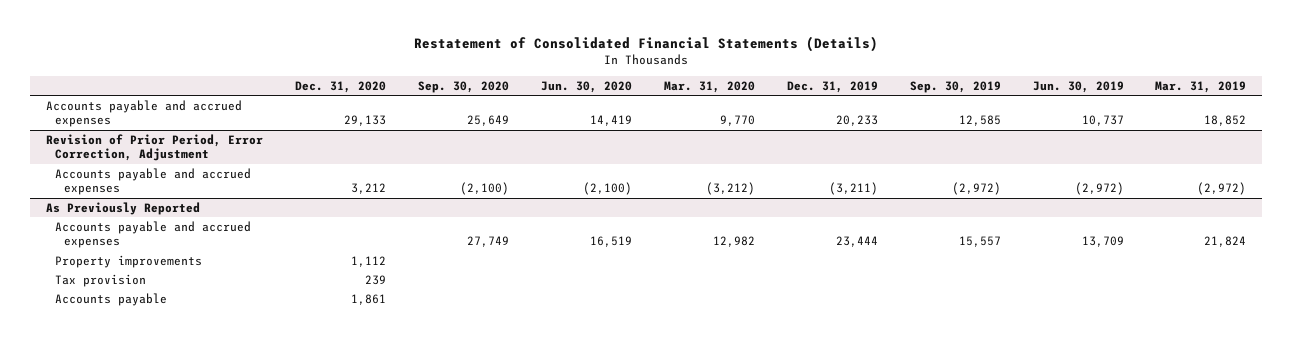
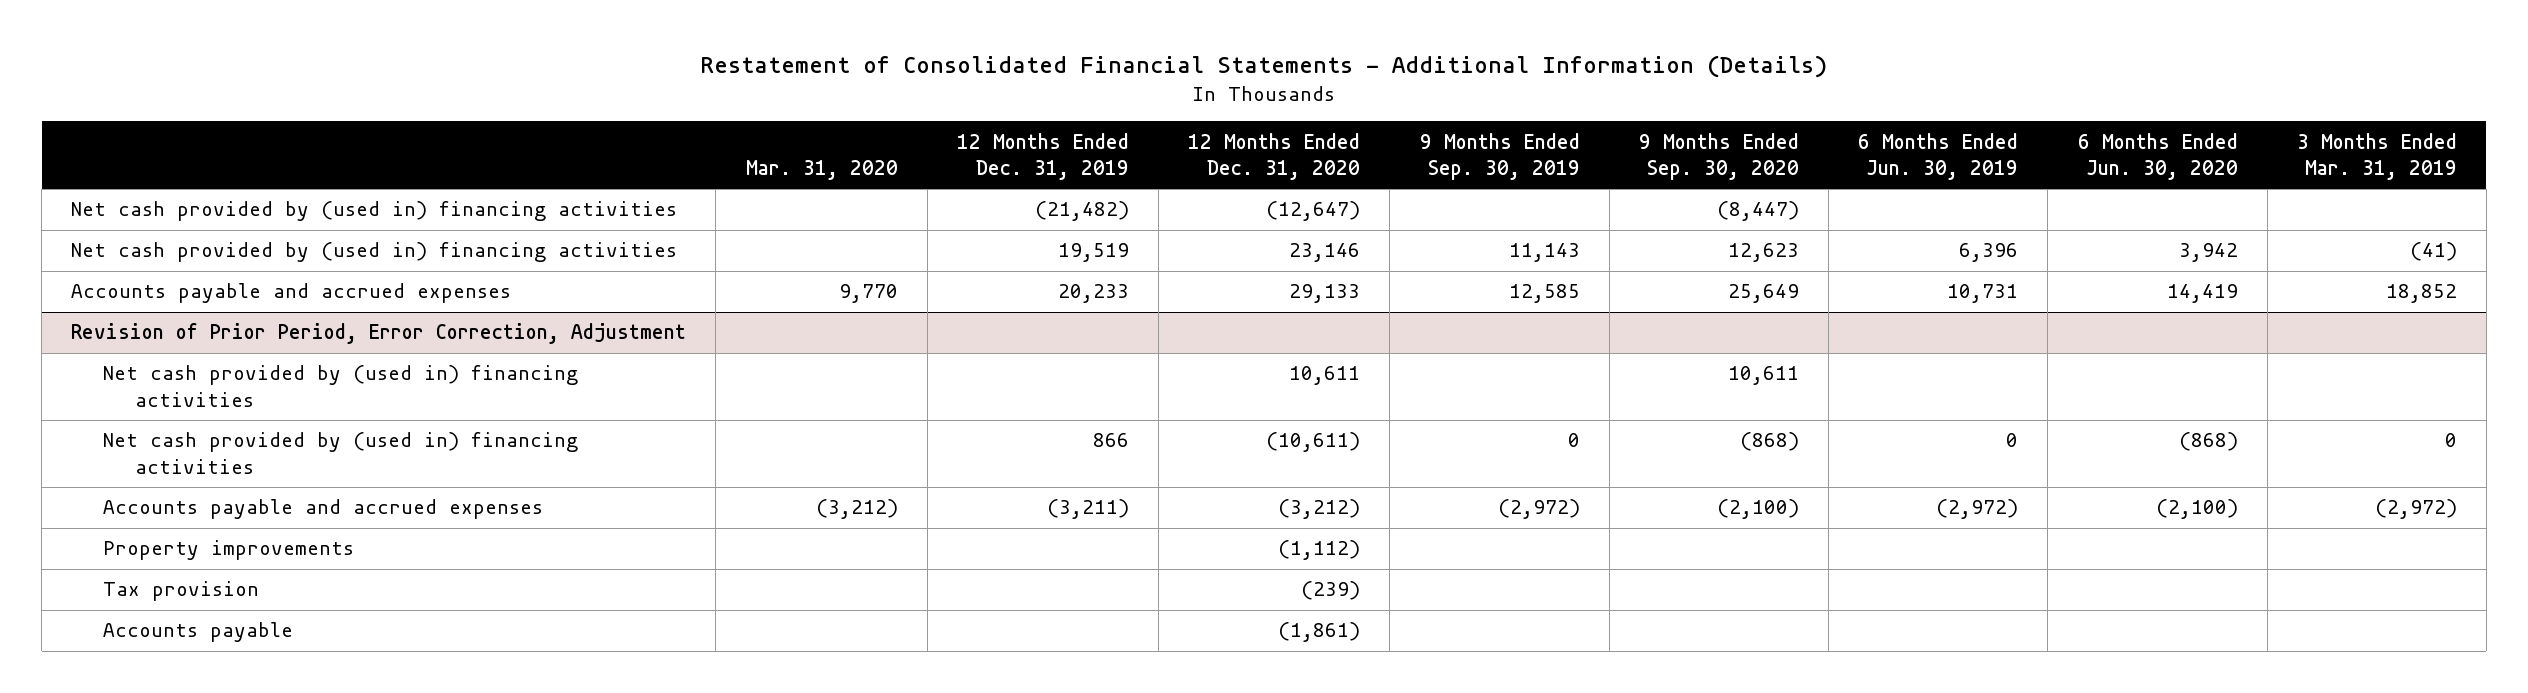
- Restatement of Consolidated Financial Statements (Details)
+ Restatement of Consolidated Financial Statements - Additional Information (Details)
- | Dec. 31, 2020 | Sep. 30, 2020 | Jun. 30, 2020 | Mar. 31, 2020 | Dec. 31, 2019 | Sep. 30, 2019 | Jun. 30, 2019 | Mar. 31, 2019
+ | Mar. 31, 2020 | 12 Months Ended Dec. 31, 2019 | 12 Months Ended Dec. 31, 2020 | 9 Months Ended Sep. 30, 2019 | 9 Months Ended Sep. 30, 2020 | 6 Months Ended Jun. 30, 2019 | 6 Months Ended Jun. 30, 2020 | 3 Months Ended Mar. 31, 2019
+ Net cash provided by (used in) financing activities | | (21,482) | (12,647) | | (8,447) | | |
+ Net cash provided by (used in) financing activities | | 19,519 | 23,146 | 11,143 | 12,623 | 6,396 | 3,942 | (41)
@ Revision of Prior Period, Error Correction, Adjustment
+ Net cash provided by (used in) financing activities | | | 10,611 | | 10,611 | | |
+ Net cash provided by (used in) financing activities | | 866 | (10,611) | 0 | (868) | 0 | (868) | 0
- As Previously Reported
- Accounts payable and accrued expenses | | 27,749 | 16,519 | 12,982 | 23,444 | 15,557 | 13,709 | 21,824
- Property improvements | 1,112 | | | | | | |
- Tax provision | 239 | | | | | | |
- Accounts payable | 1,861 | | | | | | |
@ Revision of Prior Period, Error Correction, Adjustment
+ Property improvements | | | (1,112) | | | | |
+ Tax provision | | | (239) | | | | |
+ Accounts payable | | | (1,861) | | | | |

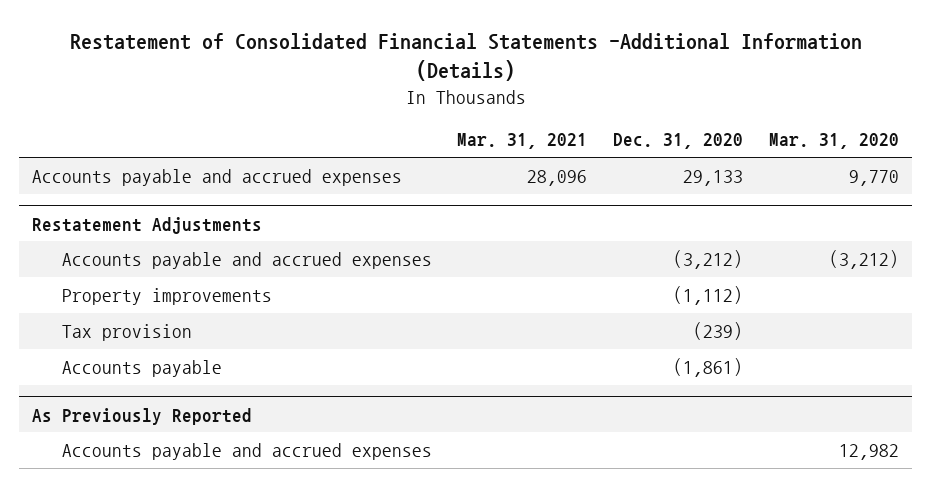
- Restatement of Consolidated Financial Statements - Additional Information (Details)
+ Restatement of Consolidated Financial Statements -Additional Information (Details)
- | Mar. 31, 2020 | 12 Months Ended Dec. 31, 2019 | 12 Months Ended Dec. 31, 2020 | 9 Months Ended Sep. 30, 2019 | 9 Months Ended Sep. 30, 2020 | 6 Months Ended Jun. 30, 2019 | 6 Months Ended Jun. 30, 2020 | 3 Months Ended Mar. 31, 2019
+ | Mar. 31, 2021 | Dec. 31, 2020 | Mar. 31, 2020
- Net cash provided by (used in) financing activities | | (21,482) | (12,647) | | (8,447) | | |
- Net cash provided by (used in) financing activities | | 19,519 | 23,146 | 11,143 | 12,623 | 6,396 | 3,942 | (41)
- Revision of Prior Period, Error Correction, Adjustment
- Net cash provided by (used in) financing activities | | | 10,611 | | 10,611 | | |
- Net cash provided by (used in) financing activities | | 866 | (10,611) | 0 | (868) | 0 | (868) | 0
+ Restatement Adjustments
+ As Previously Reported
+ Accounts payable and accrued expenses | | | 12,982

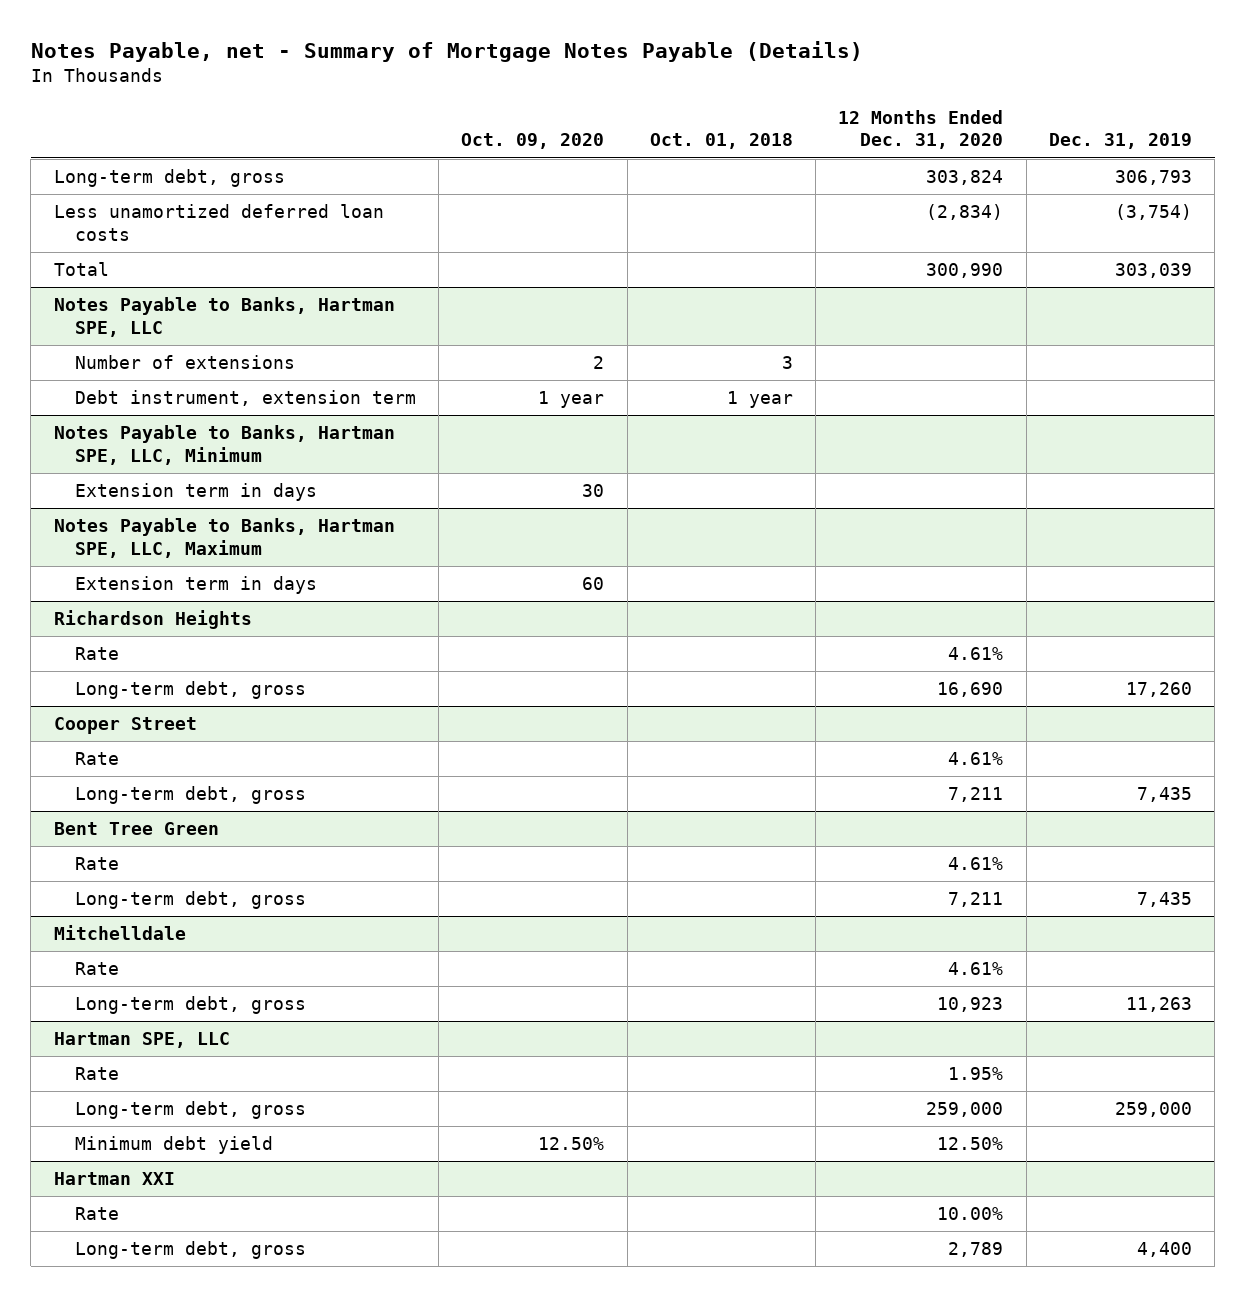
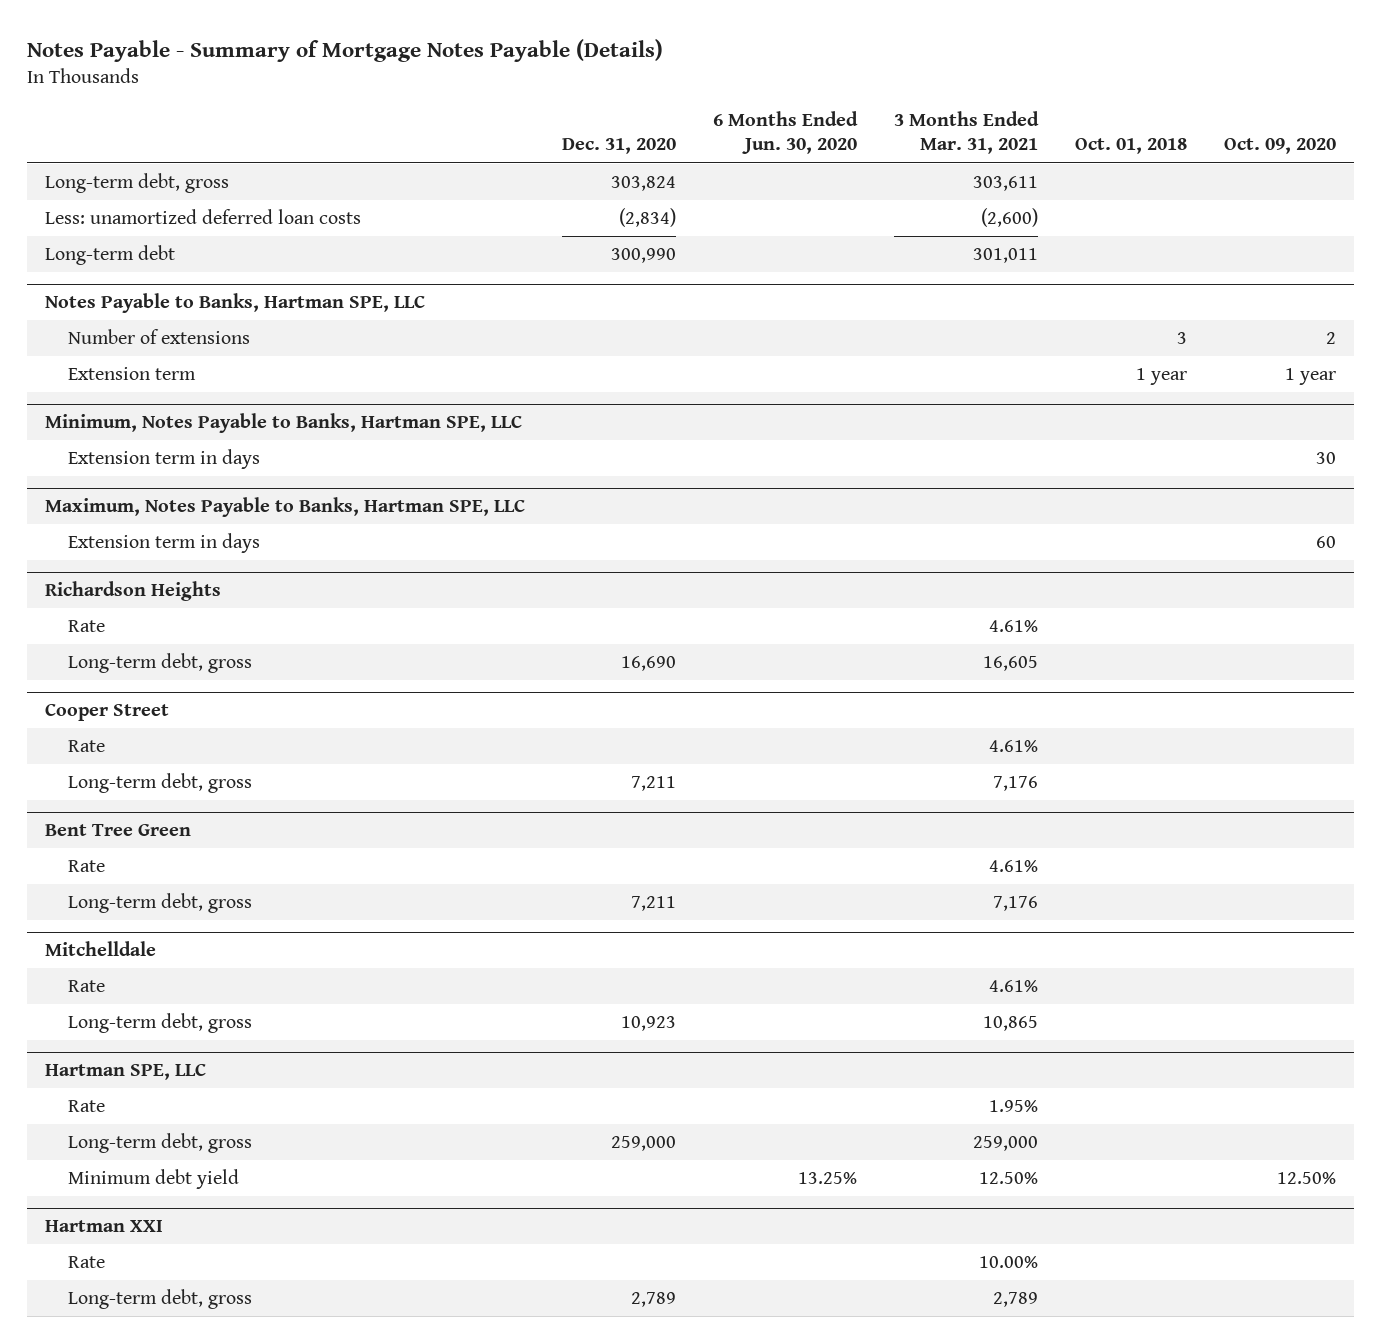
- Notes Payable, net - Summary of Mortgage Notes Payable (Details)
+ Notes Payable - Summary of Mortgage Notes Payable (Details)
- | Oct. 09, 2020 | Oct. 01, 2018 | 12 Months Ended Dec. 31, 2020 | Dec. 31, 2019
+ | Dec. 31, 2020 | 6 Months Ended Jun. 30, 2020 | 3 Months Ended Mar. 31, 2021 | Oct. 01, 2018 | Oct. 09, 2020
- Less unamortized deferred loan costs | | | (2,834) | (3,754)
- Total | | | 300,990 | 303,039
+ Less: unamortized deferred loan costs | (2,834) | | (2,600) | |
+ Long-term debt | 300,990 | | 301,011 | |
@ Notes Payable to Banks, Hartman SPE, LLC
- Debt instrument, extension term | 1 year | 1 year | |
- Notes Payable to Banks, Hartman SPE, LLC, Minimum
@ Notes Payable to Banks, Hartman SPE, LLC
+ Extension term | | | | 1 year | 1 year
+ Minimum, Notes Payable to Banks, Hartman SPE, LLC
- Notes Payable to Banks, Hartman SPE, LLC, Maximum
+ Maximum, Notes Payable to Banks, Hartman SPE, LLC

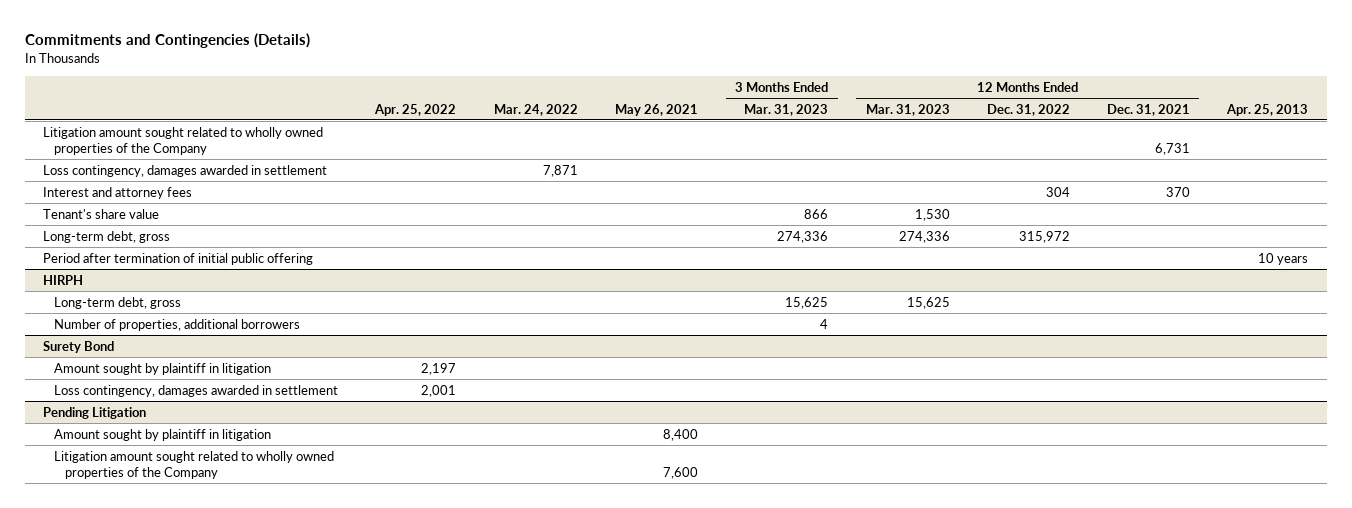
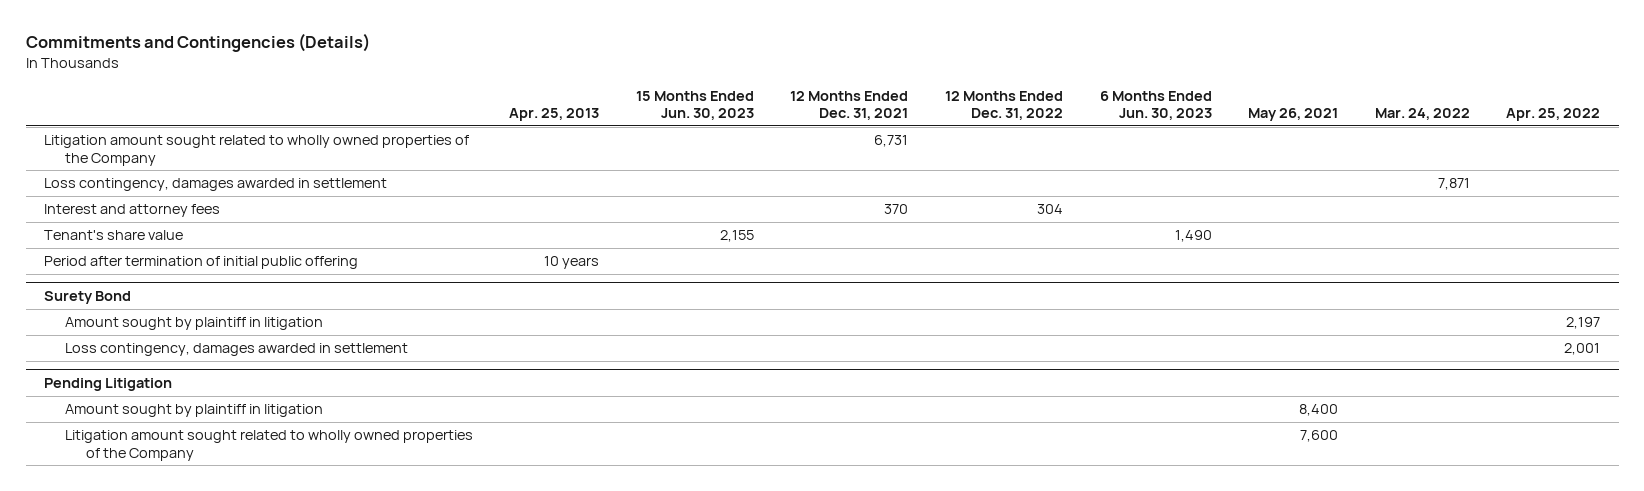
- | Apr. 25, 2022 | Mar. 24, 2022 | May 26, 2021 | 3 Months Ended Mar. 31, 2023 | 12 Months Ended Mar. 31, 2023 | 12 Months Ended Dec. 31, 2022 | 12 Months Ended Dec. 31, 2021 | Apr. 25, 2013
+ | Apr. 25, 2013 | 15 Months Ended Jun. 30, 2023 | 12 Months Ended Dec. 31, 2021 | 12 Months Ended Dec. 31, 2022 | 6 Months Ended Jun. 30, 2023 | May 26, 2021 | Mar. 24, 2022 | Apr. 25, 2022
- Long-term debt, gross | | | | 274,336 | 274,336 | 315,972 | |
- HIRPH
- Long-term debt, gross | | | | 15,625 | 15,625 | | |
- Number of properties, additional borrowers | | | | 4 | | | |

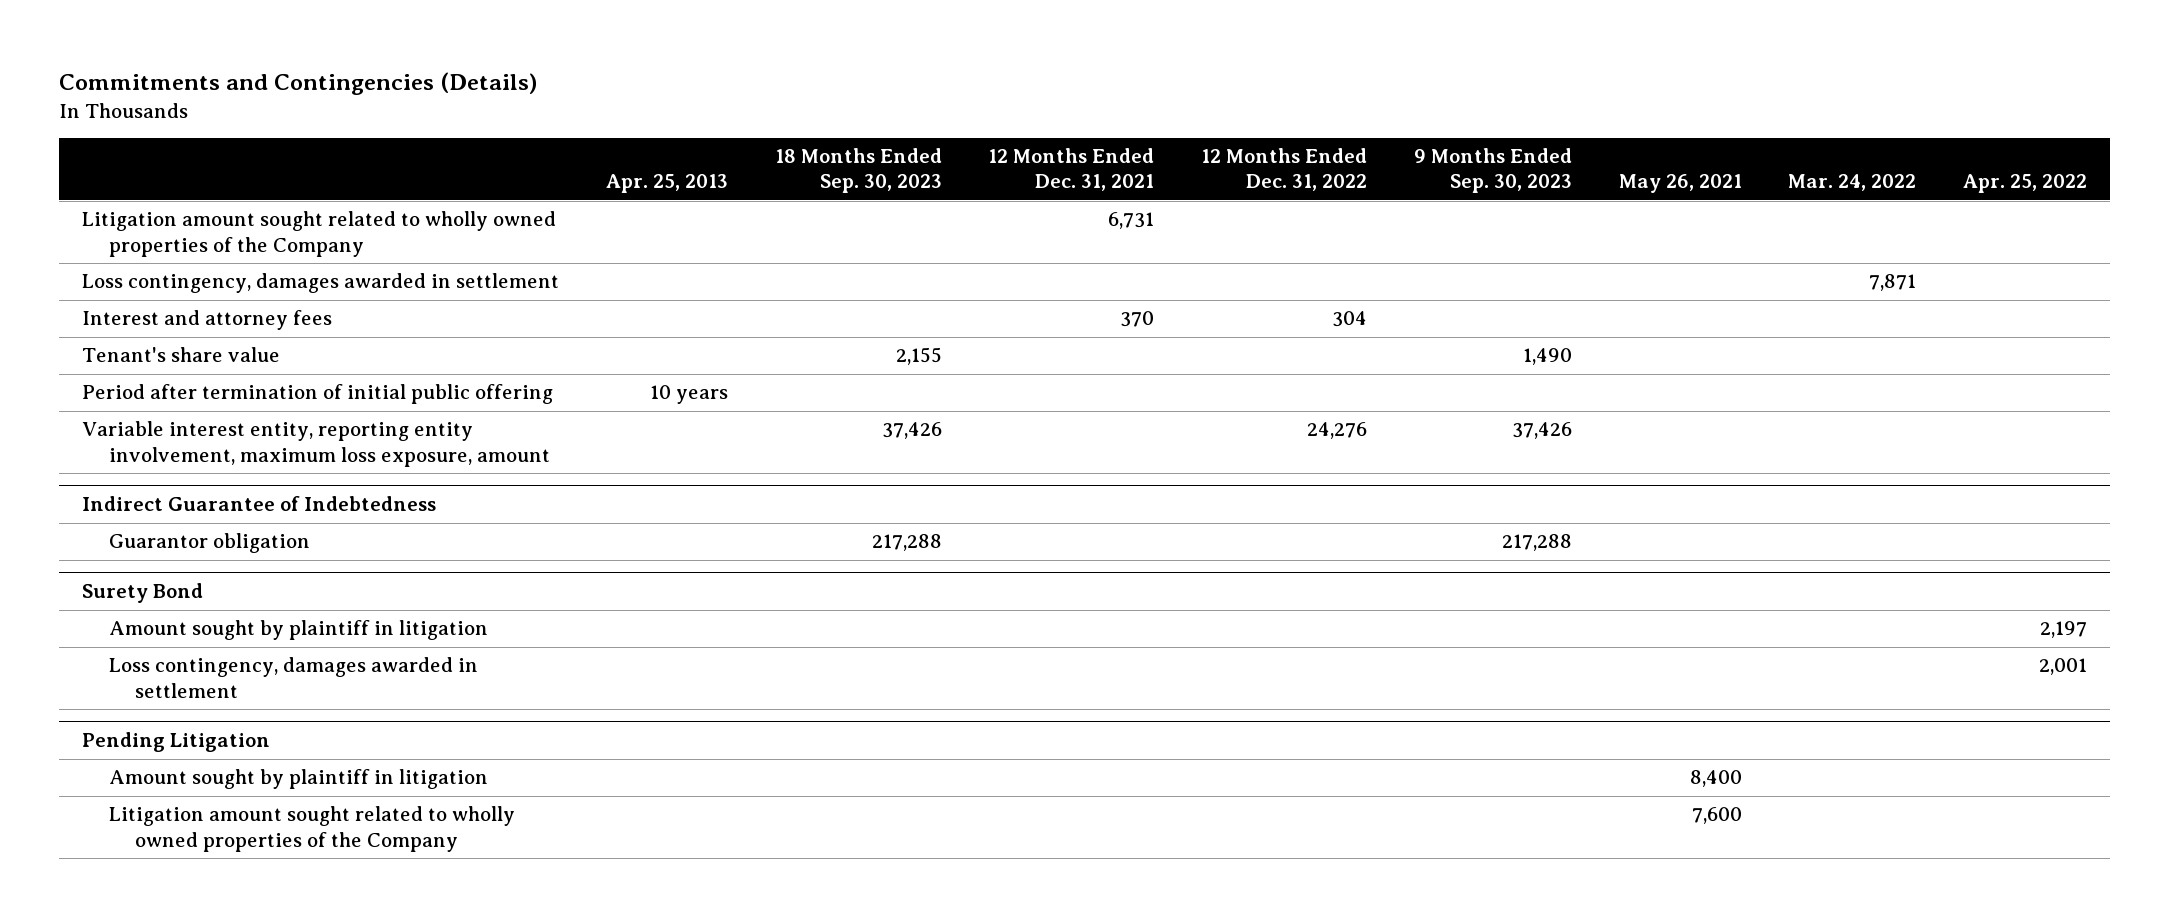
- | Apr. 25, 2013 | 15 Months Ended Jun. 30, 2023 | 12 Months Ended Dec. 31, 2021 | 12 Months Ended Dec. 31, 2022 | 6 Months Ended Jun. 30, 2023 | May 26, 2021 | Mar. 24, 2022 | Apr. 25, 2022
+ | Apr. 25, 2013 | 18 Months Ended Sep. 30, 2023 | 12 Months Ended Dec. 31, 2021 | 12 Months Ended Dec. 31, 2022 | 9 Months Ended Sep. 30, 2023 | May 26, 2021 | Mar. 24, 2022 | Apr. 25, 2022
+ Variable interest entity, reporting entity involvement, maximum loss exposure, amount | | 37,426 | | 24,276 | 37,426 | | |
+ Indirect Guarantee of Indebtedness
+ Guarantor obligation | | 217,288 | | | 217,288 | | |

